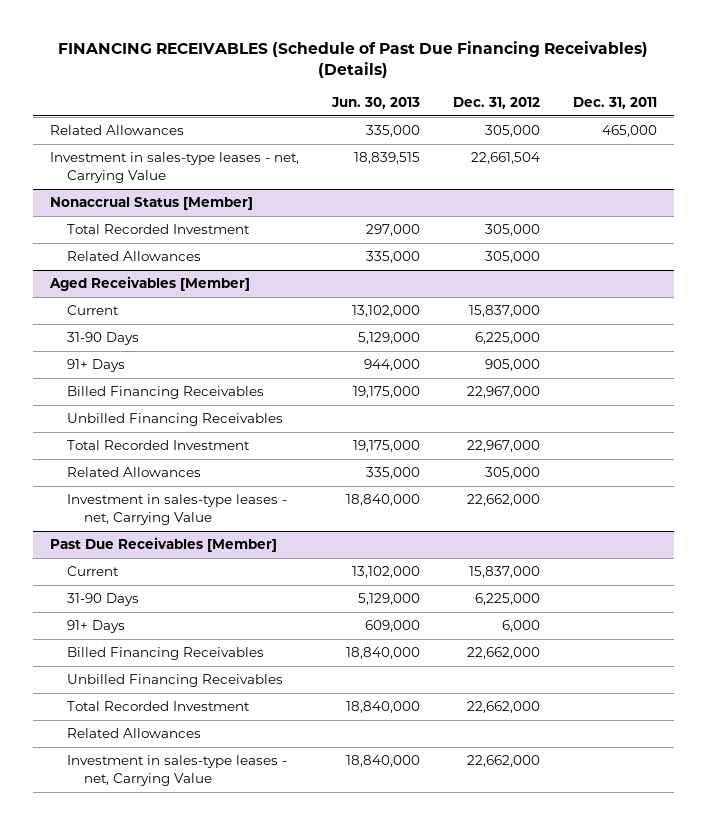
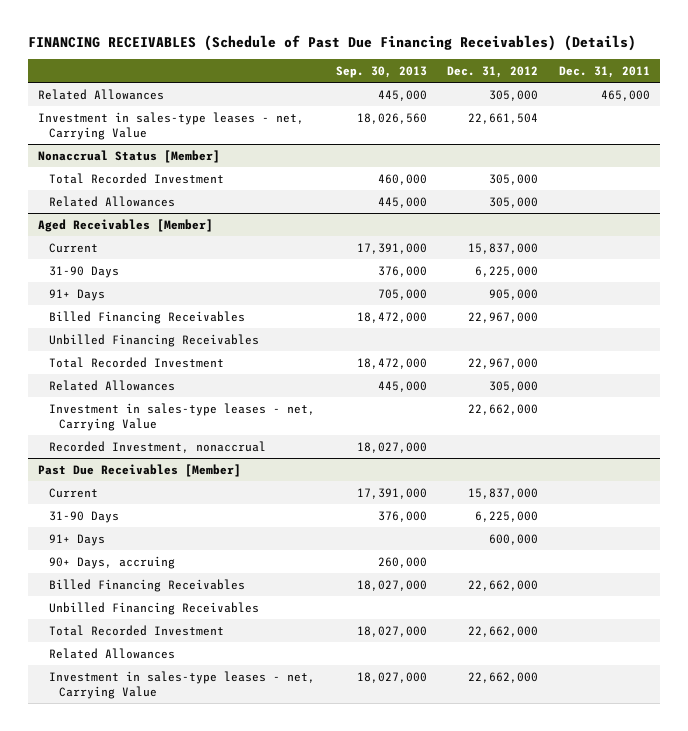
- | Jun. 30, 2013 | Dec. 31, 2012 | Dec. 31, 2011
+ | Sep. 30, 2013 | Dec. 31, 2012 | Dec. 31, 2011
@ Aged Receivables [Member]
+ Recorded Investment, nonaccrual | 18,027,000 | |
@ Past Due Receivables [Member]
- 91+ Days | 609,000 | 6,000 |
+ 91+ Days | | 600,000 |
+ 90+ Days, accruing | 260,000 | |

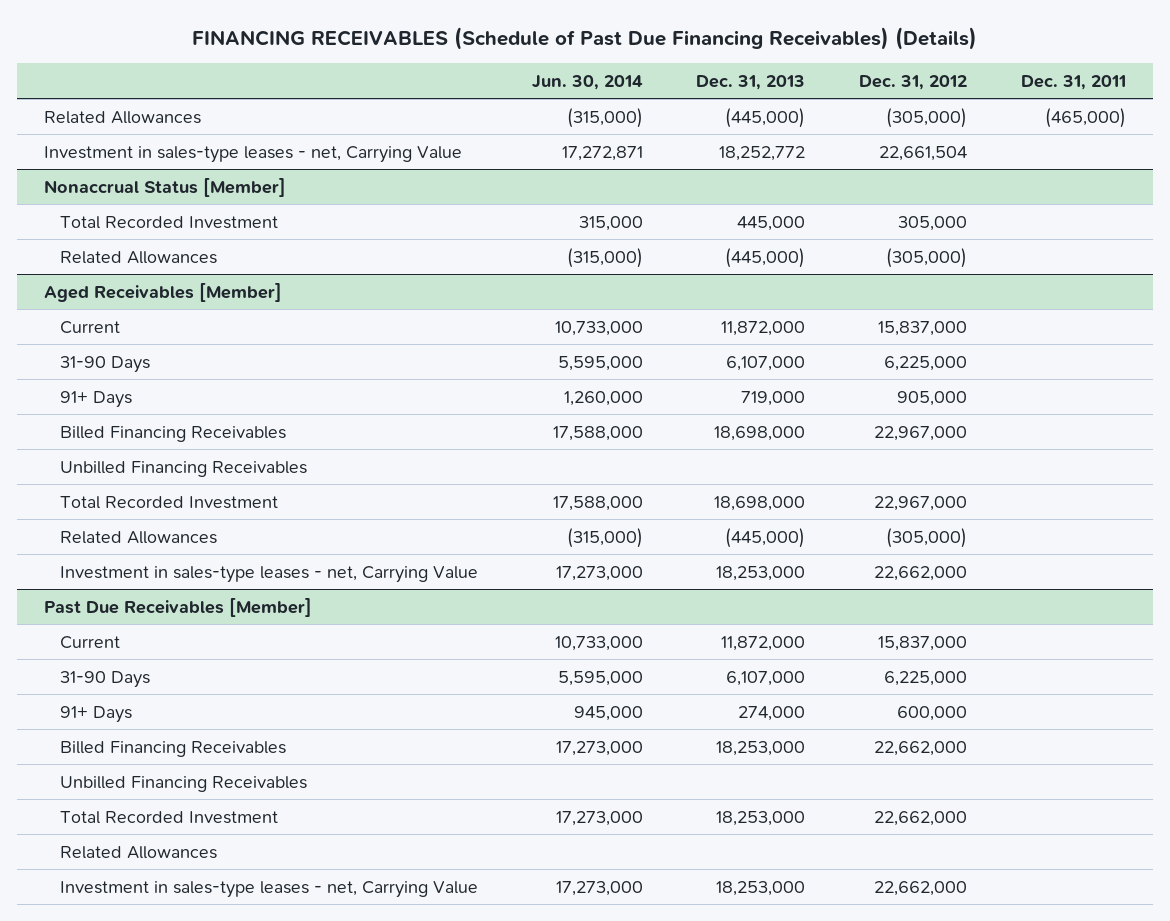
- | Sep. 30, 2013 | Dec. 31, 2012 | Dec. 31, 2011
+ | Jun. 30, 2014 | Dec. 31, 2013 | Dec. 31, 2012 | Dec. 31, 2011
- Related Allowances | 445,000 | 305,000 | 465,000
+ Related Allowances | (315,000) | (445,000) | (305,000) | (465,000)
@ Nonaccrual Status [Member]
- Related Allowances | 445,000 | 305,000 |
+ Related Allowances | (315,000) | (445,000) | (305,000) |
@ Aged Receivables [Member]
- Related Allowances | 445,000 | 305,000 |
+ Related Allowances | (315,000) | (445,000) | (305,000) |
- Recorded Investment, nonaccrual | 18,027,000 | |
@ Past Due Receivables [Member]
- 90+ Days, accruing | 260,000 | |

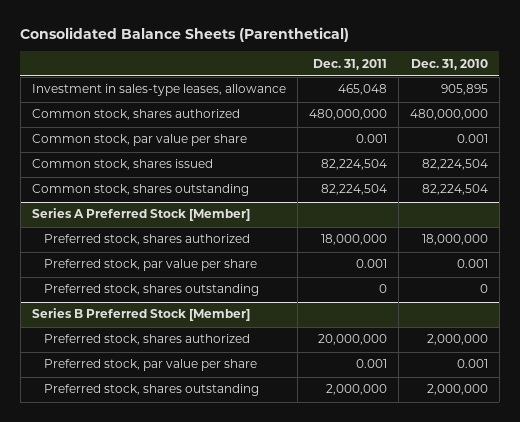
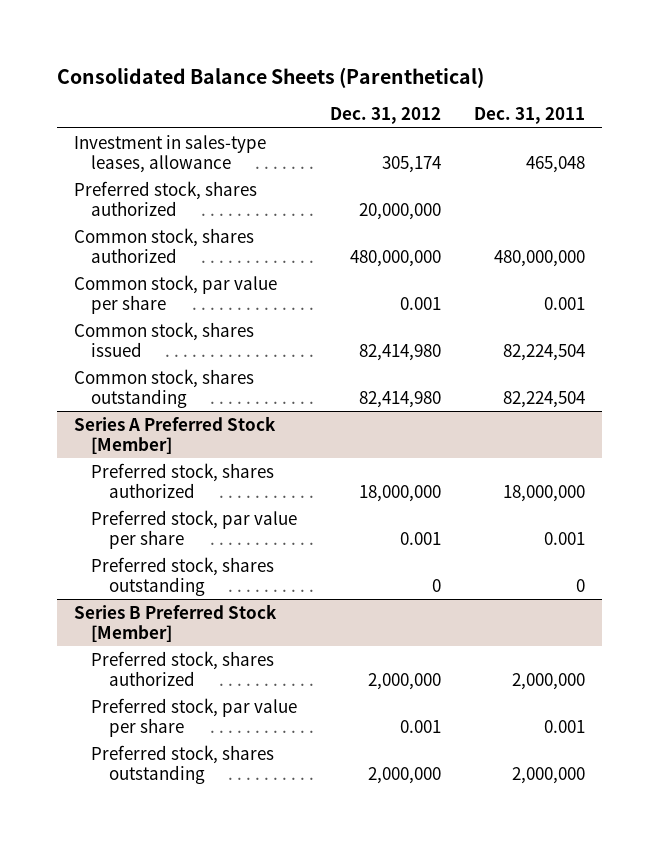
- | Dec. 31, 2011 | Dec. 31, 2010
+ | Dec. 31, 2012 | Dec. 31, 2011
+ Preferred stock, shares authorized | 20,000,000 |
@ Series B Preferred Stock [Member]
- Preferred stock, shares authorized | 20,000,000 | 2,000,000
+ Preferred stock, shares authorized | 2,000,000 | 2,000,000

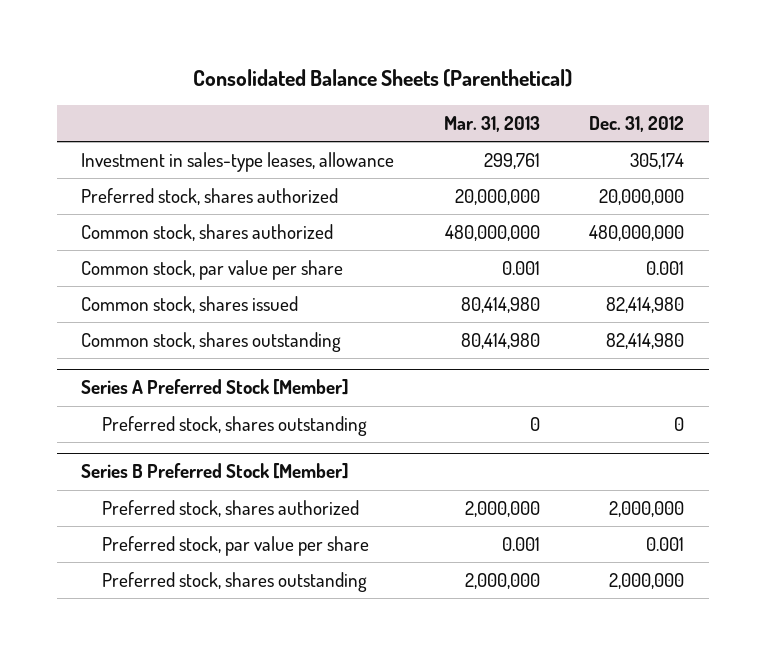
- | Dec. 31, 2012 | Dec. 31, 2011
+ | Mar. 31, 2013 | Dec. 31, 2012
@ Series A Preferred Stock [Member]
- Preferred stock, shares authorized | 18,000,000 | 18,000,000
- Preferred stock, par value per share | 0.001 | 0.001

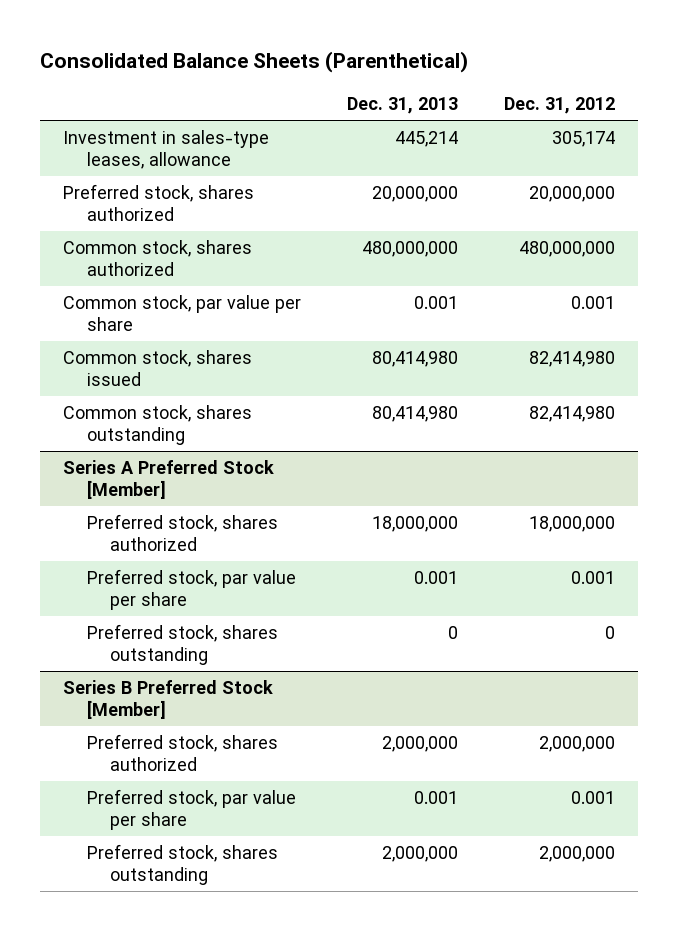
- | Mar. 31, 2013 | Dec. 31, 2012
+ | Dec. 31, 2013 | Dec. 31, 2012
@ Series A Preferred Stock [Member]
+ Preferred stock, shares authorized | 18,000,000 | 18,000,000
+ Preferred stock, par value per share | 0.001 | 0.001

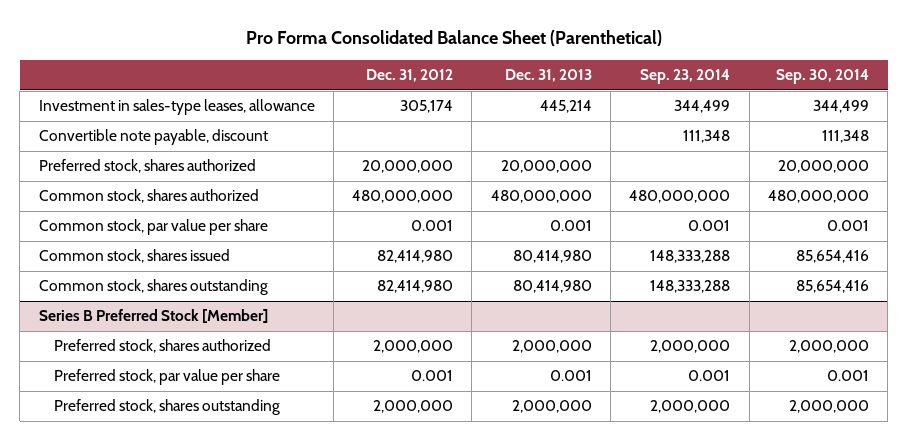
- Consolidated Balance Sheets (Parenthetical)
+ Pro Forma Consolidated Balance Sheet (Parenthetical)
- | Dec. 31, 2013 | Dec. 31, 2012
+ | Dec. 31, 2012 | Dec. 31, 2013 | Sep. 23, 2014 | Sep. 30, 2014
+ Convertible note payable, discount | | | 111,348 | 111,348
- Series A Preferred Stock [Member]
- Preferred stock, shares authorized | 18,000,000 | 18,000,000
- Preferred stock, par value per share | 0.001 | 0.001
- Preferred stock, shares outstanding | 0 | 0

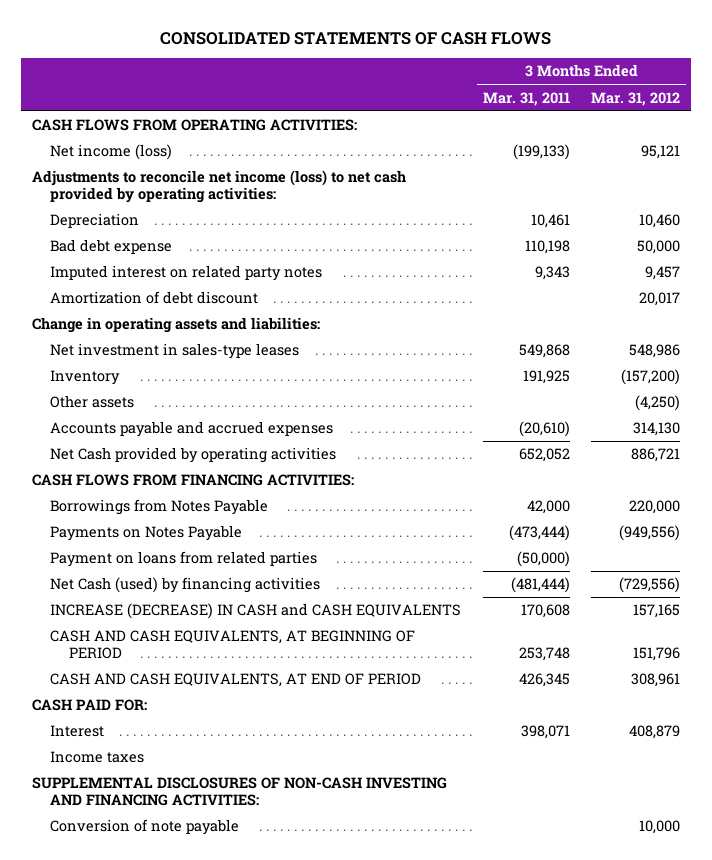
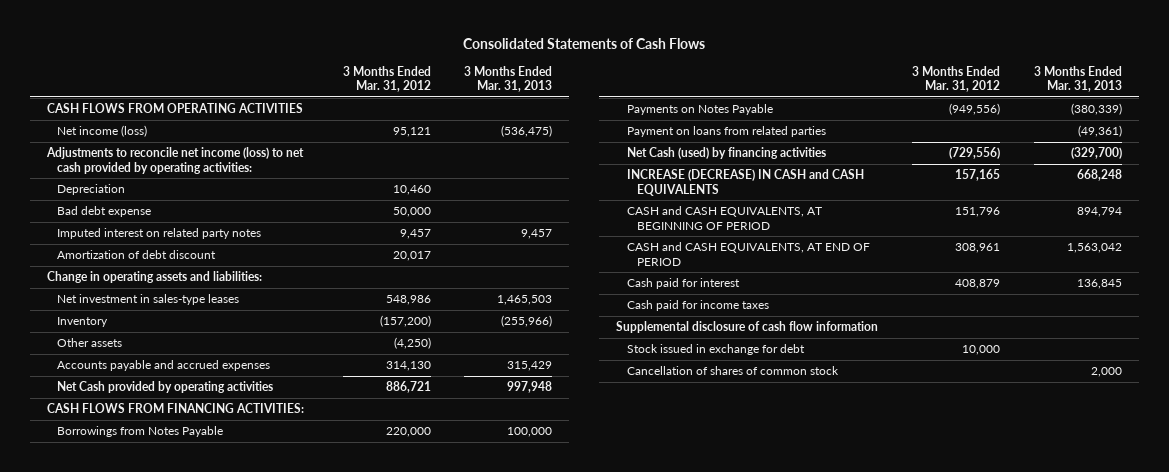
- CONSOLIDATED STATEMENTS OF CASH FLOWS
+ Consolidated Statements of Cash Flows
- | 3 Months Ended Mar. 31, 2011 | 3 Months Ended Mar. 31, 2012
+ | 3 Months Ended Mar. 31, 2012 | 3 Months Ended Mar. 31, 2013
- CASH FLOWS FROM OPERATING ACTIVITIES:
+ CASH FLOWS FROM OPERATING ACTIVITIES
- CASH AND CASH EQUIVALENTS, AT BEGINNING OF PERIOD | 253,748 | 151,796
- CASH AND CASH EQUIVALENTS, AT END OF PERIOD | 426,345 | 308,961
- CASH PAID FOR:
- Interest | 398,071 | 408,879
- Income taxes
- SUPPLEMENTAL DISCLOSURES OF NON-CASH INVESTING AND FINANCING ACTIVITIES:
- Conversion of note payable | | 10,000
+ CASH and CASH EQUIVALENTS, AT BEGINNING OF PERIOD | 151,796 | 894,794
+ CASH and CASH EQUIVALENTS, AT END OF PERIOD | 308,961 | 1,563,042
+ Cash paid for interest | 408,879 | 136,845
+ Cash paid for income taxes
+ Supplemental disclosure of cash flow information
+ Stock issued in exchange for debt | 10,000 |
+ Cancellation of shares of common stock | | 2,000

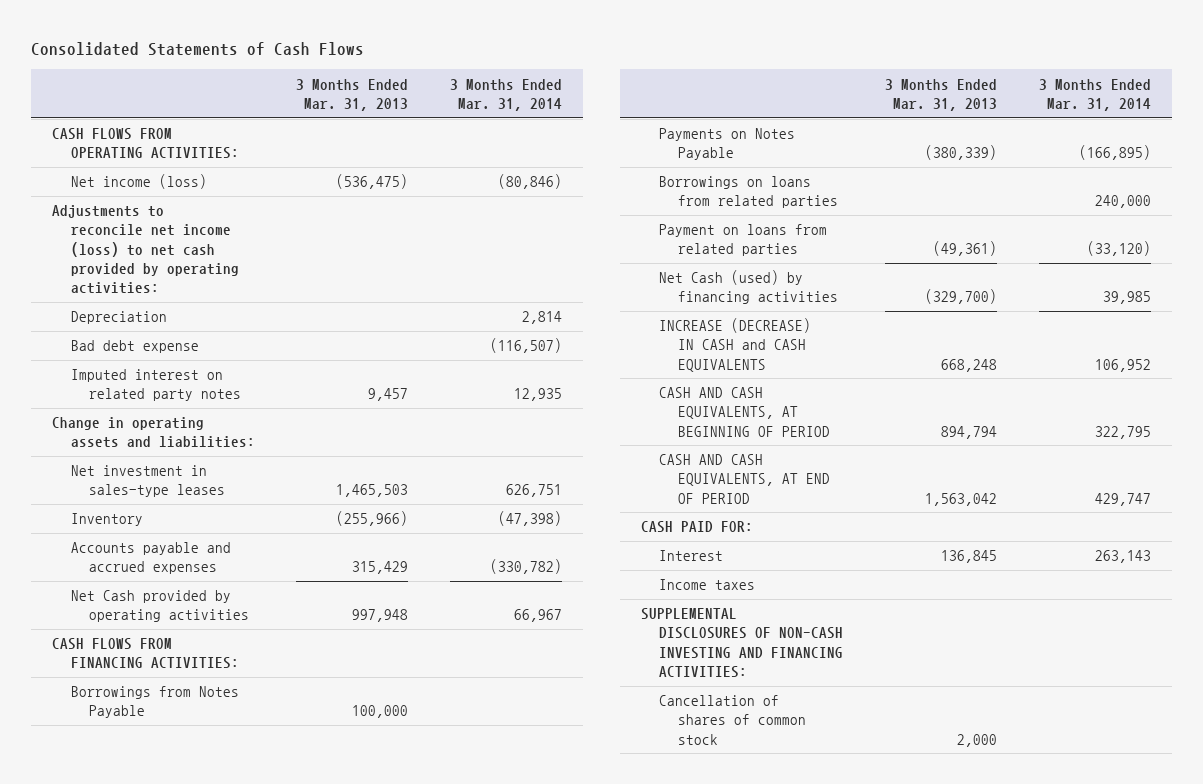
- | 3 Months Ended Mar. 31, 2012 | 3 Months Ended Mar. 31, 2013
+ | 3 Months Ended Mar. 31, 2013 | 3 Months Ended Mar. 31, 2014
- CASH FLOWS FROM OPERATING ACTIVITIES
+ CASH FLOWS FROM OPERATING ACTIVITIES:
- Amortization of debt discount | 20,017 |
- Other assets | (4,250) |
+ Borrowings on loans from related parties | | 240,000
- CASH and CASH EQUIVALENTS, AT BEGINNING OF PERIOD | 151,796 | 894,794
- CASH and CASH EQUIVALENTS, AT END OF PERIOD | 308,961 | 1,563,042
- Cash paid for interest | 408,879 | 136,845
- Cash paid for income taxes
- Supplemental disclosure of cash flow information
- Stock issued in exchange for debt | 10,000 |
+ CASH AND CASH EQUIVALENTS, AT BEGINNING OF PERIOD | 894,794 | 322,795
+ CASH AND CASH EQUIVALENTS, AT END OF PERIOD | 1,563,042 | 429,747
+ CASH PAID FOR:
+ Interest | 136,845 | 263,143
+ Income taxes
+ SUPPLEMENTAL DISCLOSURES OF NON-CASH INVESTING AND FINANCING ACTIVITIES:

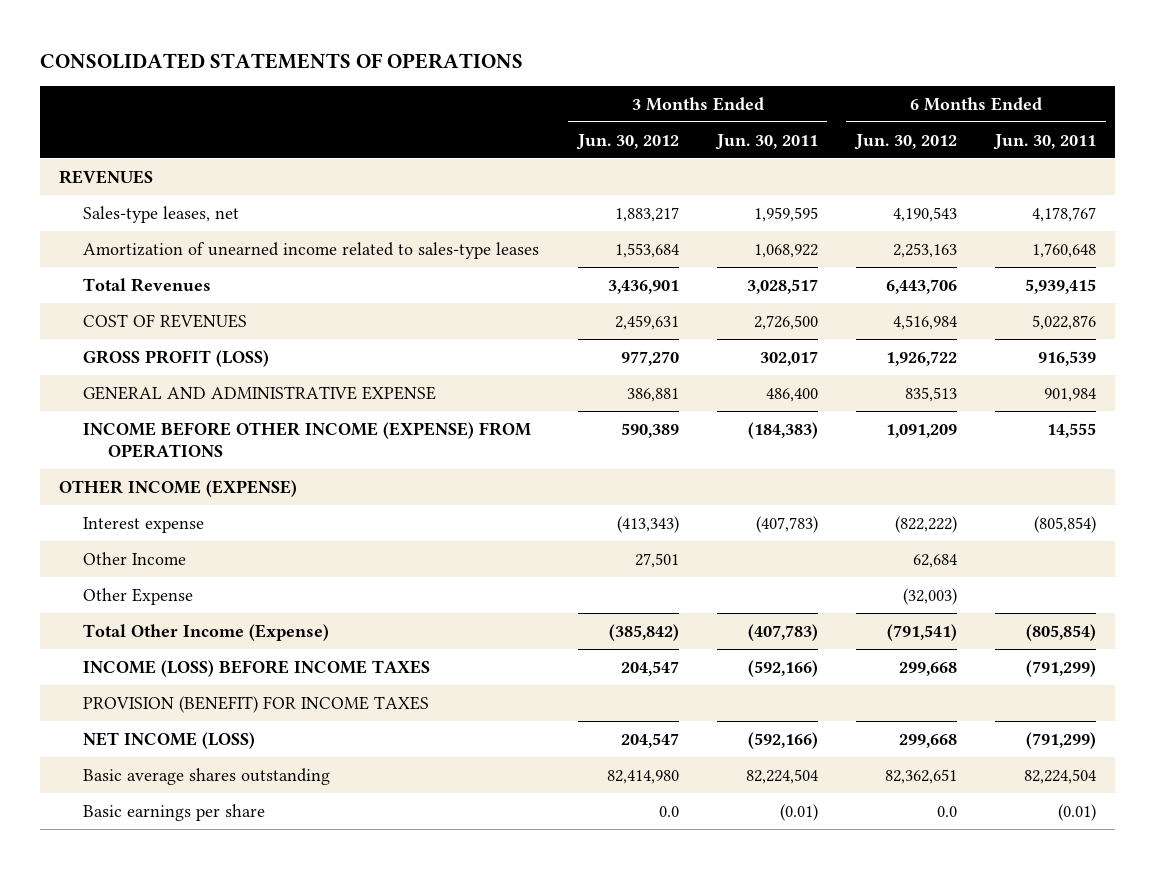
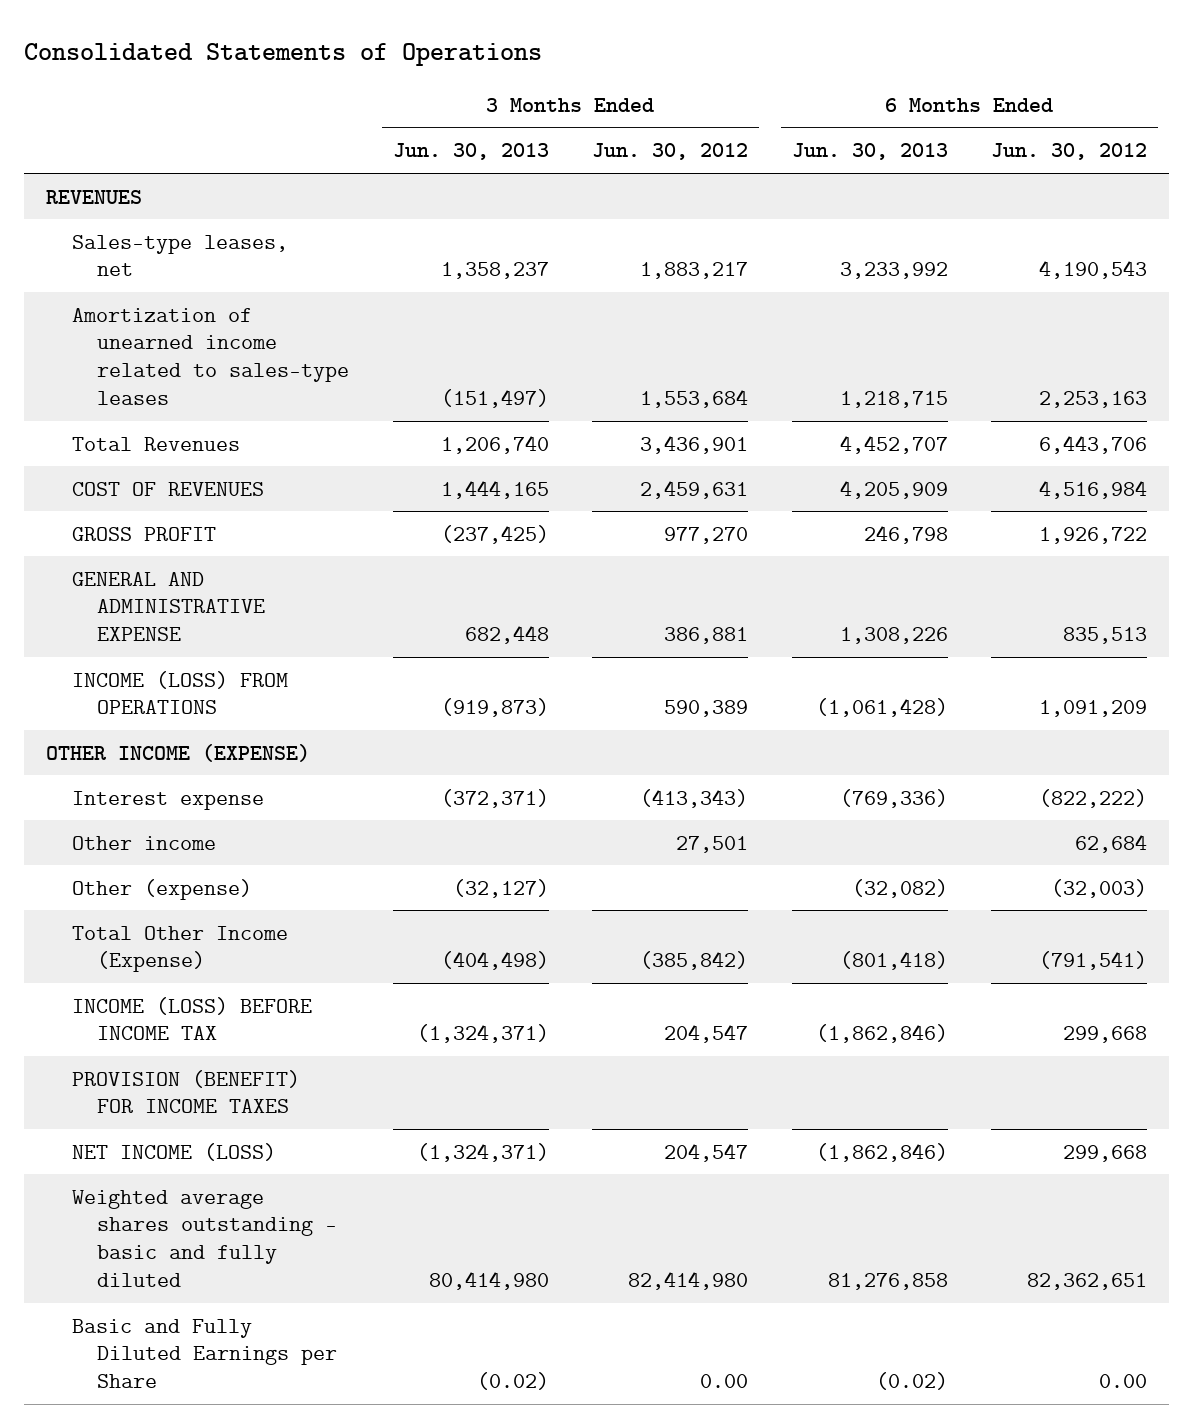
- CONSOLIDATED STATEMENTS OF OPERATIONS
+ Consolidated Statements of Operations
- | 3 Months Ended Jun. 30, 2012 | 3 Months Ended Jun. 30, 2011 | 6 Months Ended Jun. 30, 2012 | 6 Months Ended Jun. 30, 2011
+ | 3 Months Ended Jun. 30, 2013 | 3 Months Ended Jun. 30, 2012 | 6 Months Ended Jun. 30, 2013 | 6 Months Ended Jun. 30, 2012
- GROSS PROFIT (LOSS) | 977,270 | 302,017 | 1,926,722 | 916,539
+ GROSS PROFIT | (237,425) | 977,270 | 246,798 | 1,926,722
- INCOME BEFORE OTHER INCOME (EXPENSE) FROM OPERATIONS | 590,389 | (184,383) | 1,091,209 | 14,555
+ INCOME (LOSS) FROM OPERATIONS | (919,873) | 590,389 | (1,061,428) | 1,091,209
- Other Income | 27,501 | | 62,684 |
- Other Expense | | | (32,003) |
+ Other income | | 27,501 | | 62,684
+ Other (expense) | (32,127) | | (32,082) | (32,003)
- INCOME (LOSS) BEFORE INCOME TAXES | 204,547 | (592,166) | 299,668 | (791,299)
+ INCOME (LOSS) BEFORE INCOME TAX | (1,324,371) | 204,547 | (1,862,846) | 299,668
- Basic average shares outstanding | 82,414,980 | 82,224,504 | 82,362,651 | 82,224,504
- Basic earnings per share | 0.0 | (0.01) | 0.0 | (0.01)
+ Weighted average shares outstanding - basic and fully diluted | 80,414,980 | 82,414,980 | 81,276,858 | 82,362,651
+ Basic and Fully Diluted Earnings per Share | (0.02) | 0.00 | (0.02) | 0.00

